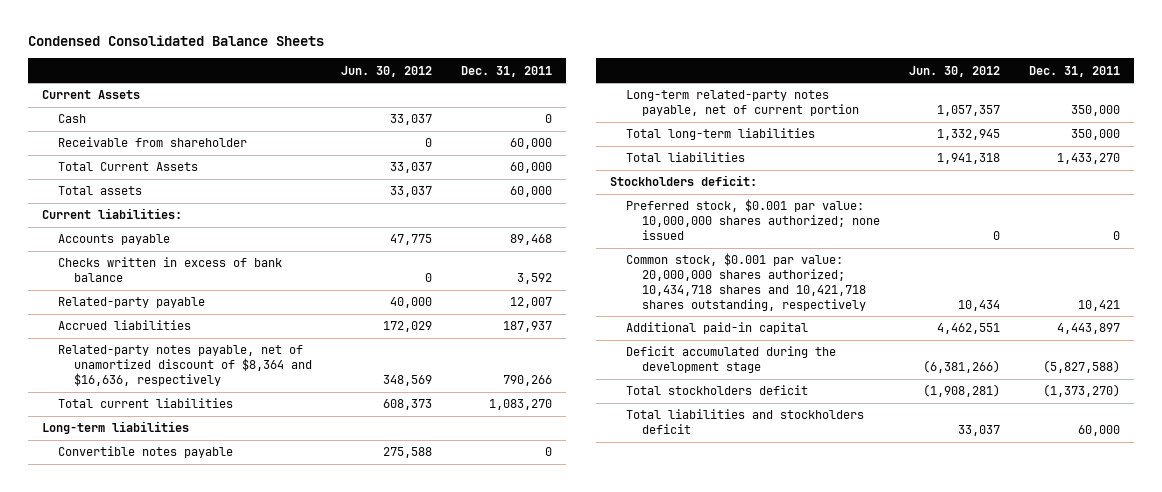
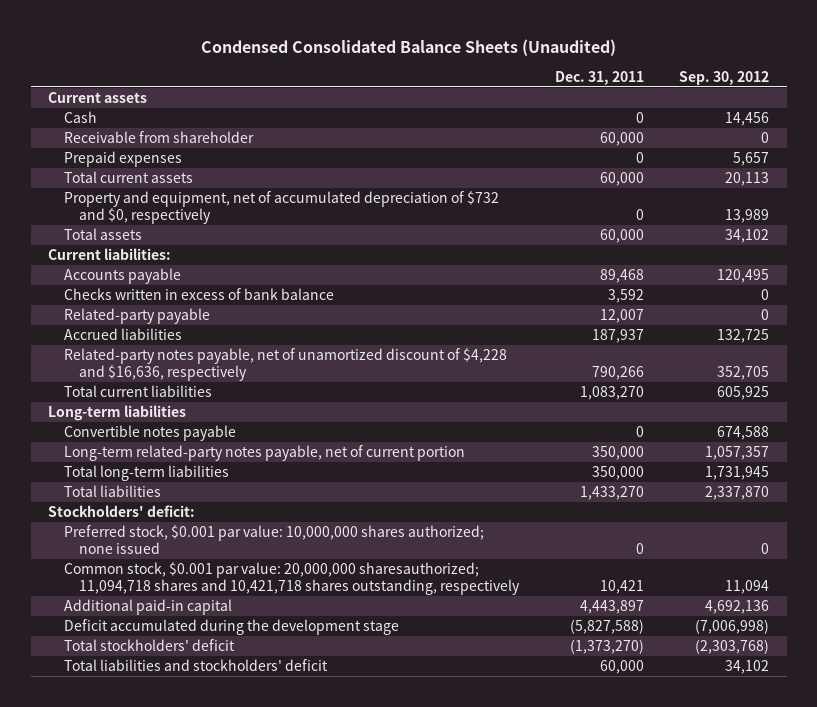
- Condensed Consolidated Balance Sheets
+ Condensed Consolidated Balance Sheets (Unaudited)
- | Jun. 30, 2012 | Dec. 31, 2011
+ | Dec. 31, 2011 | Sep. 30, 2012
- Current Assets
+ Current assets
- Total Current Assets | 33,037 | 60,000
+ Prepaid expenses | 0 | 5,657
+ Total current assets | 60,000 | 20,113
+ Property and equipment, net of accumulated depreciation of $732 and $0, respectively | 0 | 13,989
- Related-party notes payable, net of unamortized discount of $8,364 and $16,636, respectively | 348,569 | 790,266
+ Related-party notes payable, net of unamortized discount of $4,228 and $16,636, respectively | 790,266 | 352,705
- Stockholders deficit:
+ Stockholders' deficit:
- Common stock, $0.001 par value: 20,000,000 shares authorized; 10,434,718 shares and 10,421,718 shares outstanding, respectively | 10,434 | 10,421
+ Common stock, $0.001 par value: 20,000,000 sharesauthorized; 11,094,718 shares and 10,421,718 shares outstanding, respectively | 10,421 | 11,094
- Total stockholders deficit | (1,908,281) | (1,373,270)
- Total liabilities and stockholders deficit | 33,037 | 60,000
+ Total stockholders' deficit | (1,373,270) | (2,303,768)
+ Total liabilities and stockholders' deficit | 60,000 | 34,102

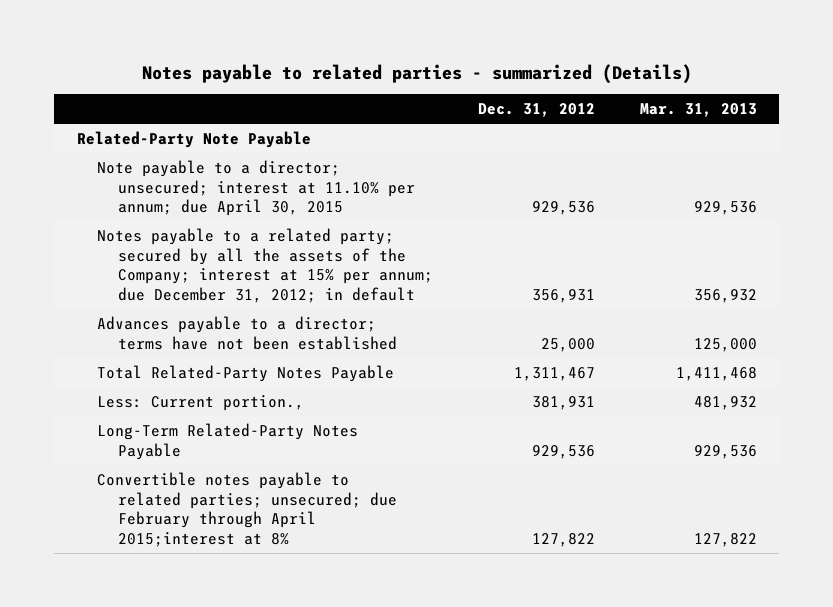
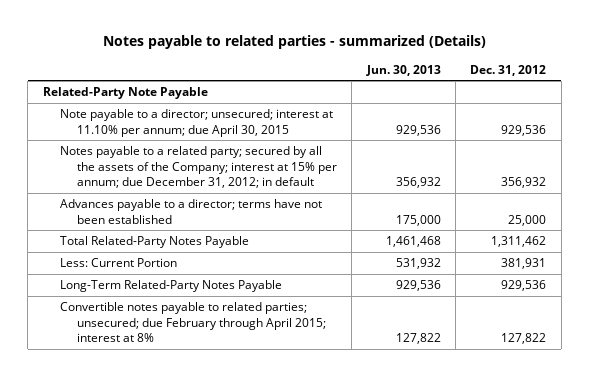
- | Dec. 31, 2012 | Mar. 31, 2013
+ | Jun. 30, 2013 | Dec. 31, 2012
- Notes payable to a related party; secured by all the assets of the Company; interest at 15% per annum; due December 31, 2012; in default | 356,931 | 356,932
+ Notes payable to a related party; secured by all the assets of the Company; interest at 15% per annum; due December 31, 2012; in default | 356,932 | 356,932
- Total Related-Party Notes Payable | 1,311,467 | 1,411,468
- Less: Current portion., | 381,931 | 481,932
+ Total Related-Party Notes Payable | 1,461,468 | 1,311,462
+ Less: Current Portion | 531,932 | 381,931
- Convertible notes payable to related parties; unsecured; due February through April 2015;interest at 8% | 127,822 | 127,822
+ Convertible notes payable to related parties; unsecured; due February through April 2015; interest at 8% | 127,822 | 127,822

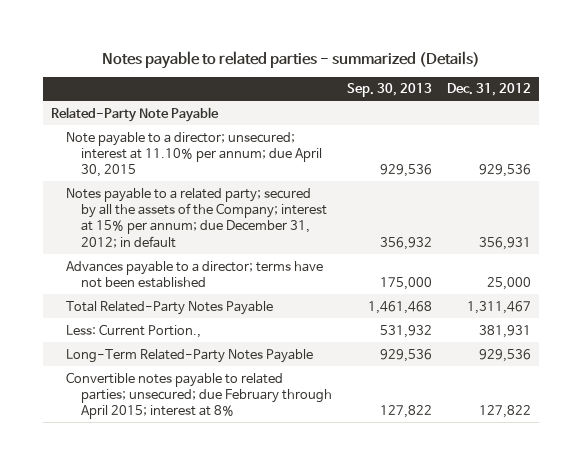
- | Jun. 30, 2013 | Dec. 31, 2012
+ | Sep. 30, 2013 | Dec. 31, 2012
- Notes payable to a related party; secured by all the assets of the Company; interest at 15% per annum; due December 31, 2012; in default | 356,932 | 356,932
+ Notes payable to a related party; secured by all the assets of the Company; interest at 15% per annum; due December 31, 2012; in default | 356,932 | 356,931
- Total Related-Party Notes Payable | 1,461,468 | 1,311,462
- Less: Current Portion | 531,932 | 381,931
+ Total Related-Party Notes Payable | 1,461,468 | 1,311,467
+ Less: Current Portion., | 531,932 | 381,931

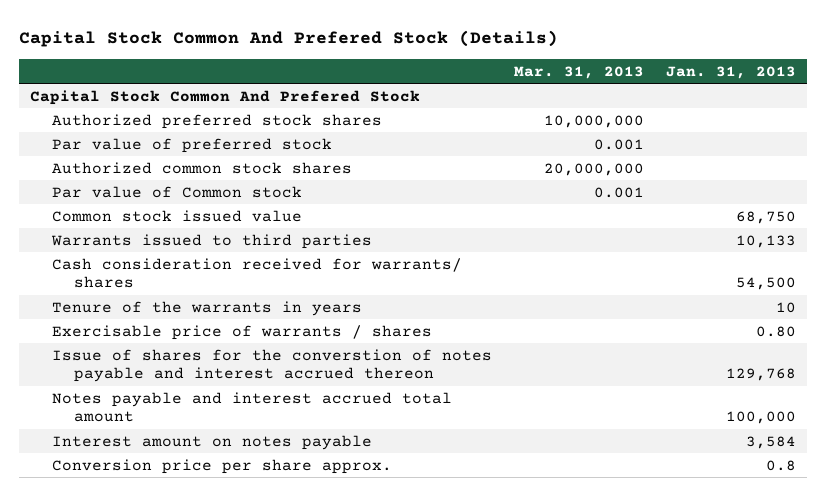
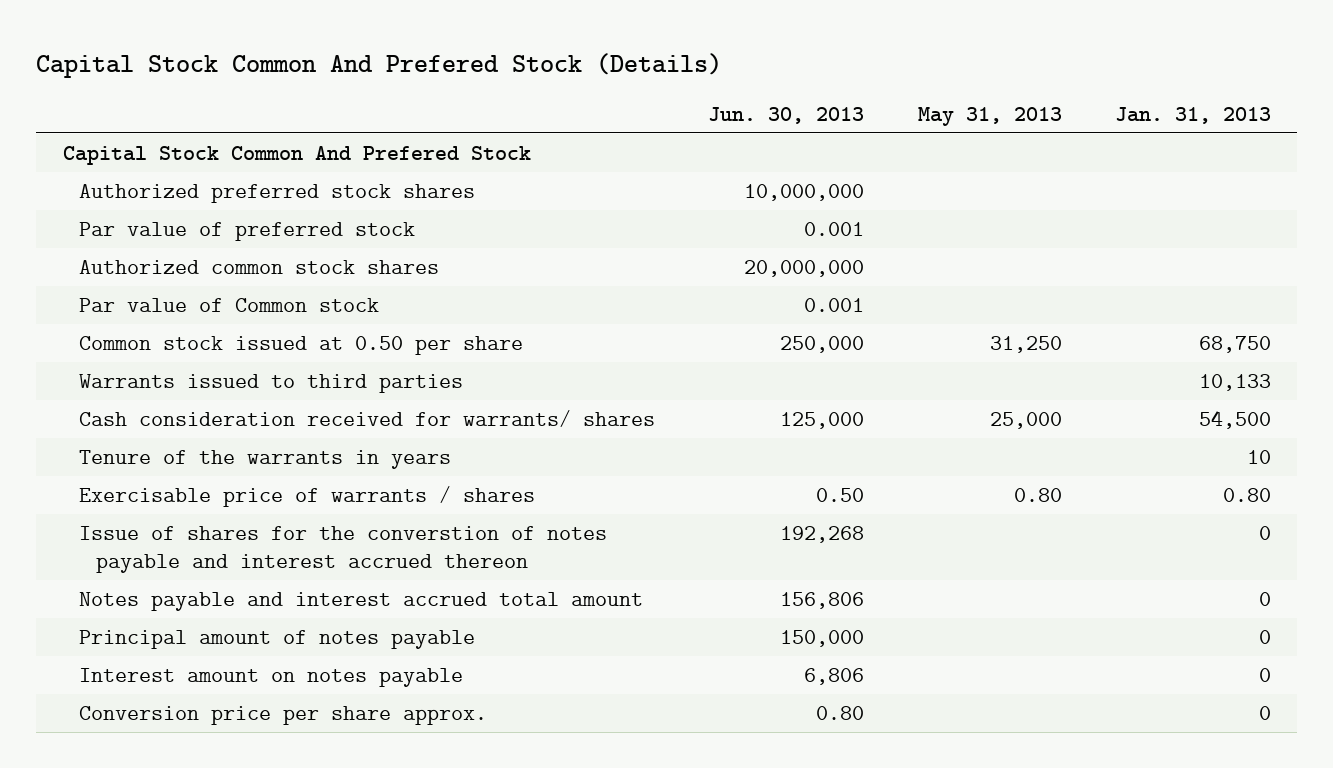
- | Mar. 31, 2013 | Jan. 31, 2013
+ | Jun. 30, 2013 | May 31, 2013 | Jan. 31, 2013
- Common stock issued value | | 68,750
+ Common stock issued at 0.50 per share | 250,000 | 31,250 | 68,750
- Issue of shares for the converstion of notes payable and interest accrued thereon | | 129,768
- Notes payable and interest accrued total amount | | 100,000
- Interest amount on notes payable | | 3,584
- Conversion price per share approx. | | 0.8
+ Issue of shares for the converstion of notes payable and interest accrued thereon | 192,268 | | 0
+ Notes payable and interest accrued total amount | 156,806 | | 0
+ Principal amount of notes payable | 150,000 | | 0
+ Interest amount on notes payable | 6,806 | | 0
+ Conversion price per share approx. | 0.80 | | 0

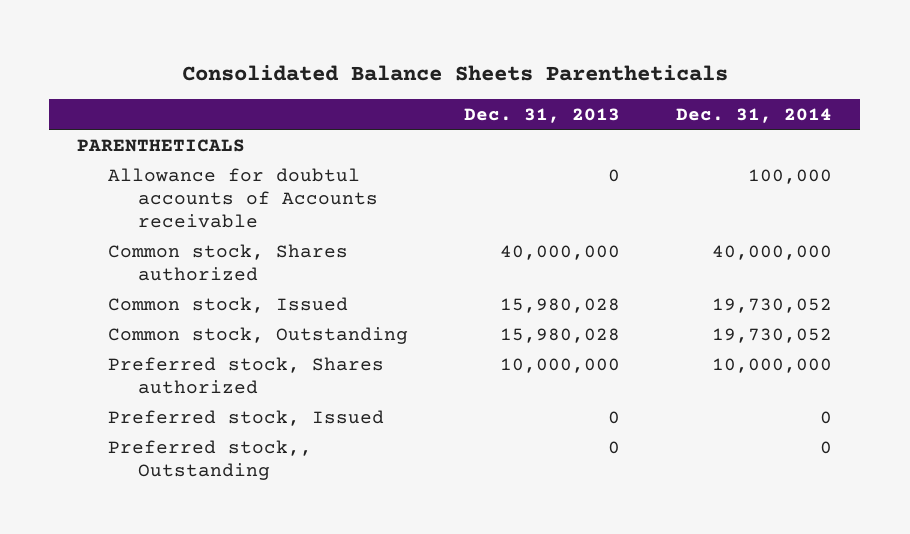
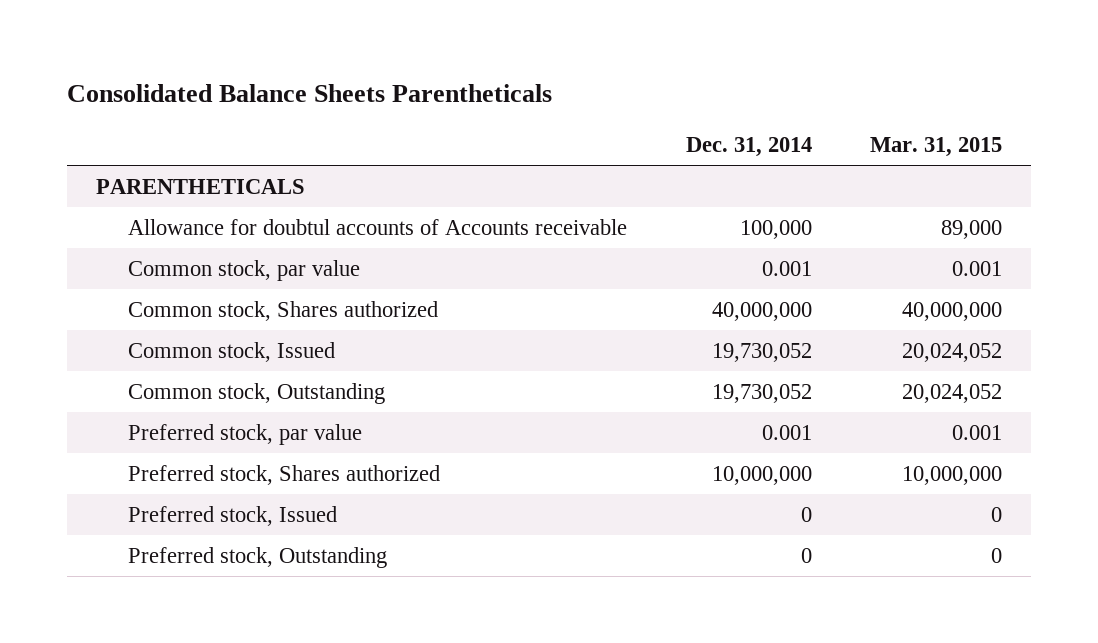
- | Dec. 31, 2013 | Dec. 31, 2014
+ | Dec. 31, 2014 | Mar. 31, 2015
+ Common stock, par value | 0.001 | 0.001
+ Preferred stock, par value | 0.001 | 0.001
- Preferred stock,, Outstanding | 0 | 0
+ Preferred stock, Outstanding | 0 | 0

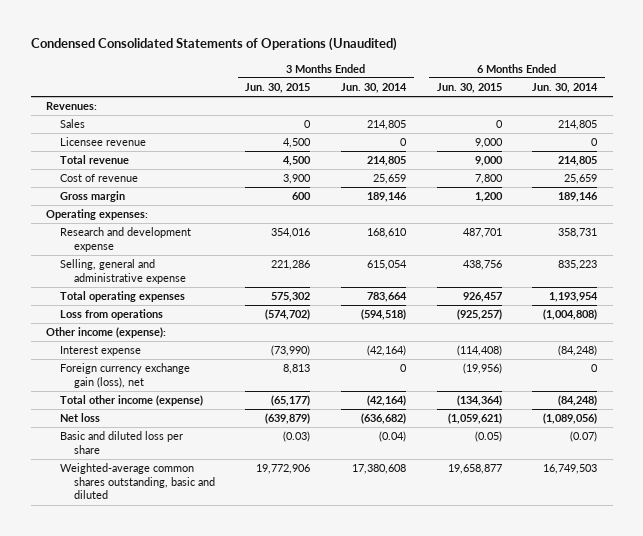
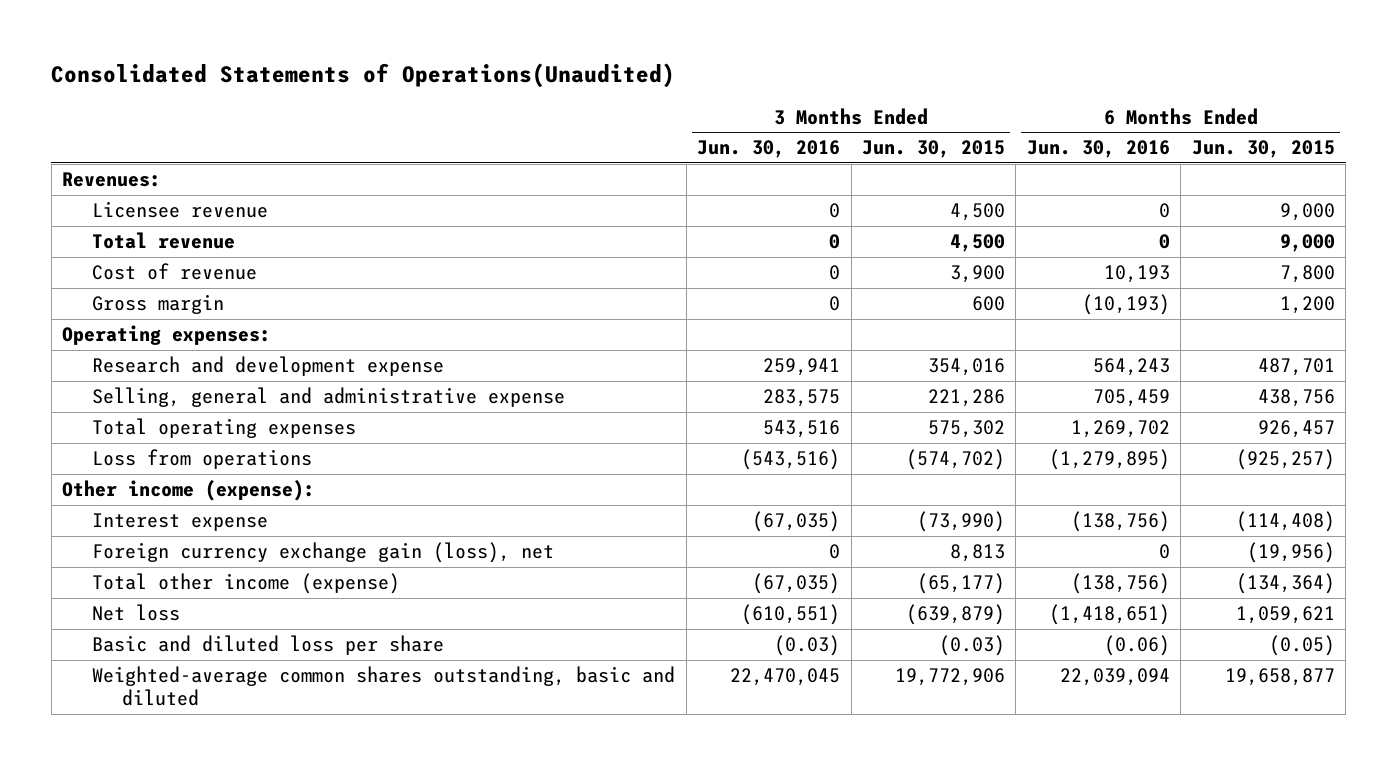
- Condensed Consolidated Statements of Operations (Unaudited)
+ Consolidated Statements of Operations(Unaudited)
- | 3 Months Ended Jun. 30, 2015 | 3 Months Ended Jun. 30, 2014 | 6 Months Ended Jun. 30, 2015 | 6 Months Ended Jun. 30, 2014
+ | 3 Months Ended Jun. 30, 2016 | 3 Months Ended Jun. 30, 2015 | 6 Months Ended Jun. 30, 2016 | 6 Months Ended Jun. 30, 2015
- Sales | 0 | 214,805 | 0 | 214,805
- Net loss | (639,879) | (636,682) | (1,059,621) | (1,089,056)
+ Net loss | (610,551) | (639,879) | (1,418,651) | 1,059,621

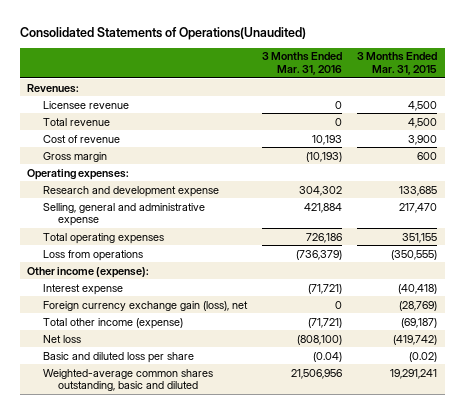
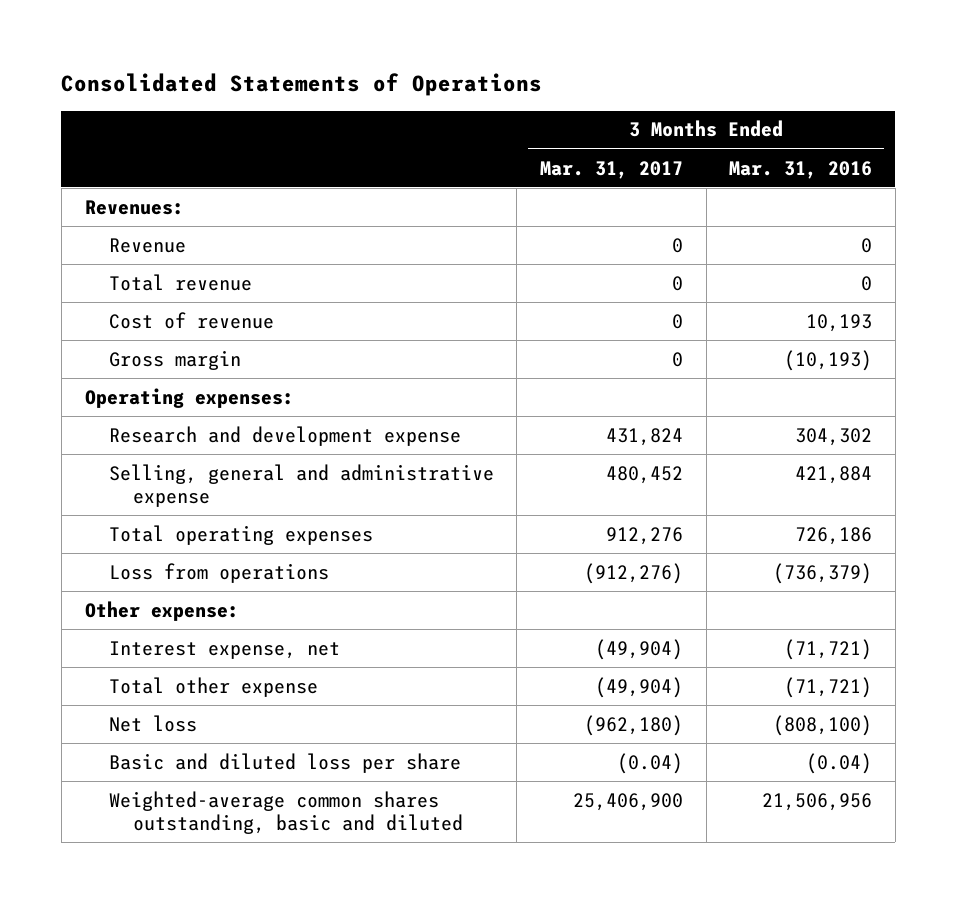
- Consolidated Statements of Operations(Unaudited)
+ Consolidated Statements of Operations
- | 3 Months Ended Mar. 31, 2016 | 3 Months Ended Mar. 31, 2015
+ | 3 Months Ended Mar. 31, 2017 | 3 Months Ended Mar. 31, 2016
- Licensee revenue | 0 | 4,500
+ Revenue | 0 | 0
- Other income (expense):
- Interest expense | (71,721) | (40,418)
- Foreign currency exchange gain (loss), net | 0 | (28,769)
- Total other income (expense) | (71,721) | (69,187)
+ Other expense:
+ Interest expense, net | (49,904) | (71,721)
+ Total other expense | (49,904) | (71,721)

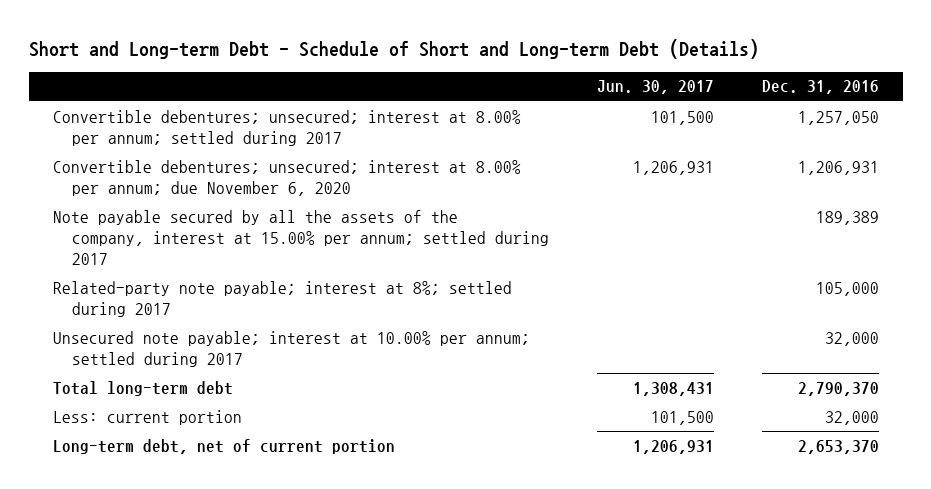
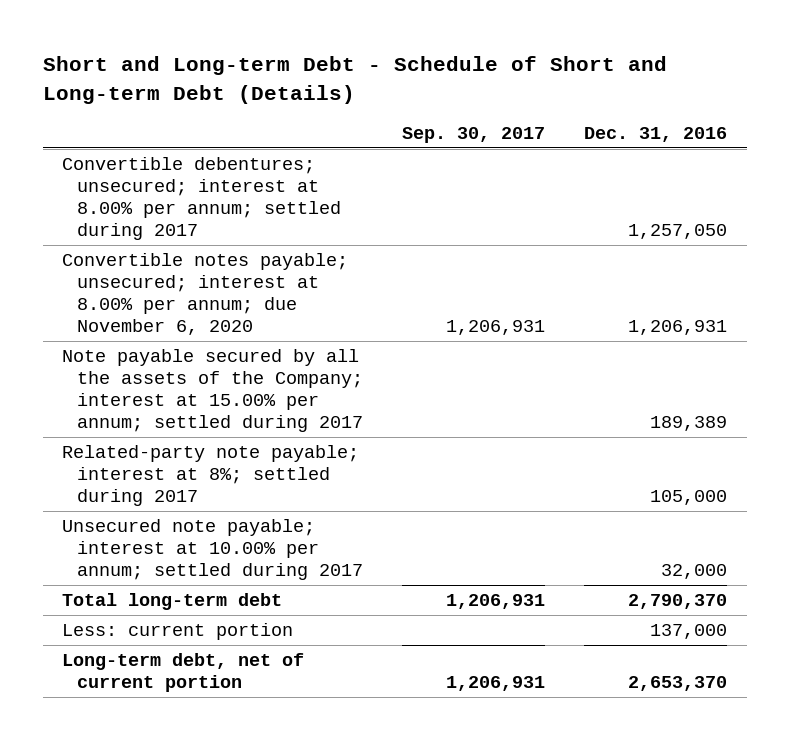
- | Jun. 30, 2017 | Dec. 31, 2016
+ | Sep. 30, 2017 | Dec. 31, 2016
- Convertible debentures; unsecured; interest at 8.00% per annum; due November 6, 2020 | 1,206,931 | 1,206,931
- Note payable secured by all the assets of the company, interest at 15.00% per annum; settled during 2017 | | 189,389
+ Convertible notes payable; unsecured; interest at 8.00% per annum; due November 6, 2020 | 1,206,931 | 1,206,931
+ Note payable secured by all the assets of the Company; interest at 15.00% per annum; settled during 2017 | | 189,389
- Less: current portion | 101,500 | 32,000
+ Less: current portion | | 137,000

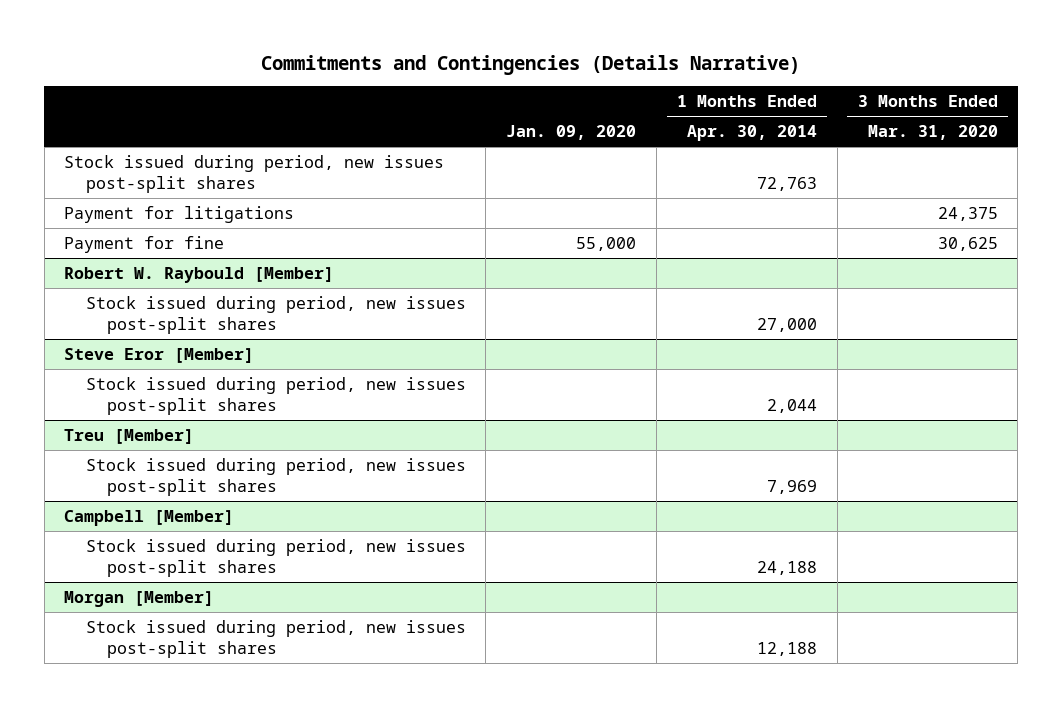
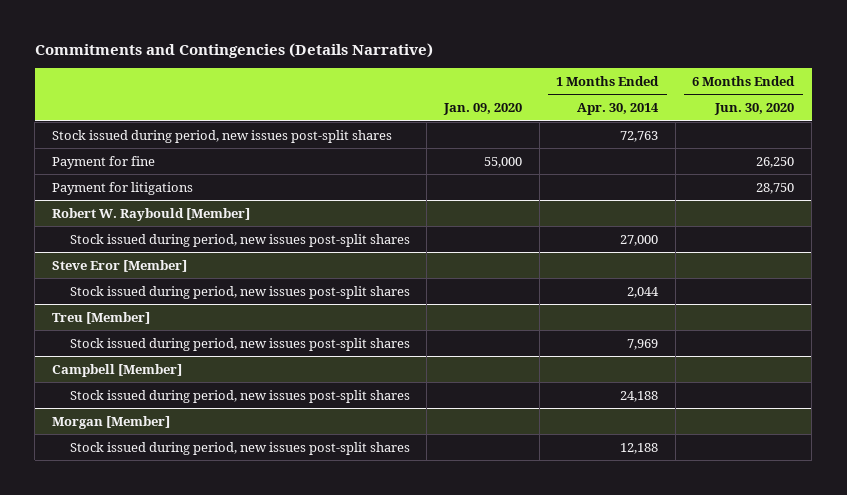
- | Jan. 09, 2020 | 1 Months Ended Apr. 30, 2014 | 3 Months Ended Mar. 31, 2020
+ | Jan. 09, 2020 | 1 Months Ended Apr. 30, 2014 | 6 Months Ended Jun. 30, 2020
moved down: Payment for litigations | | | 28,750

